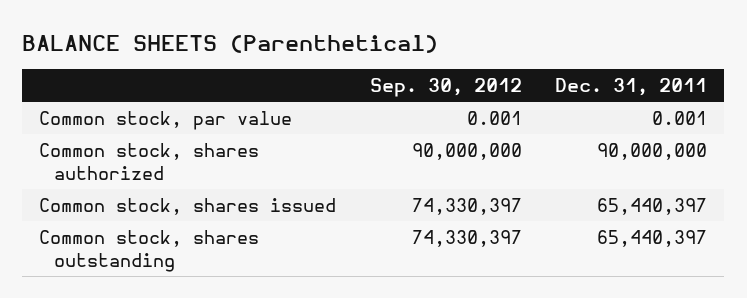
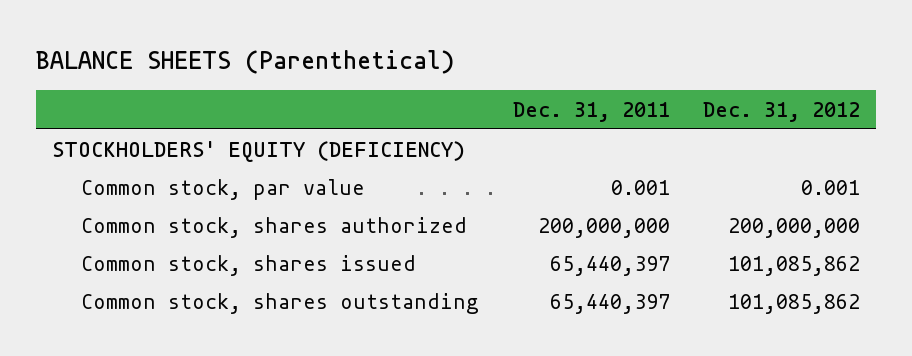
- | Sep. 30, 2012 | Dec. 31, 2011
+ | Dec. 31, 2011 | Dec. 31, 2012
+ STOCKHOLDERS' EQUITY (DEFICIENCY)
- Common stock, shares authorized | 90,000,000 | 90,000,000
+ Common stock, shares authorized | 200,000,000 | 200,000,000

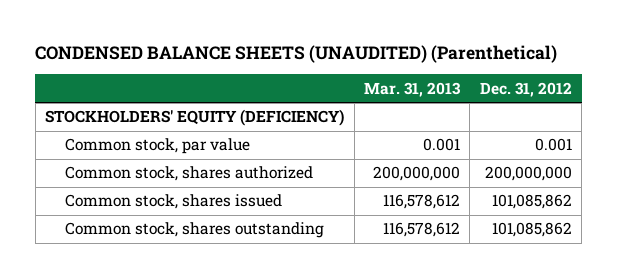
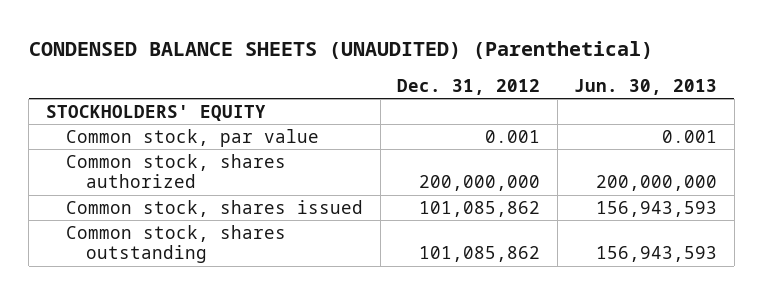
- | Mar. 31, 2013 | Dec. 31, 2012
+ | Dec. 31, 2012 | Jun. 30, 2013
- STOCKHOLDERS' EQUITY (DEFICIENCY)
+ STOCKHOLDERS' EQUITY

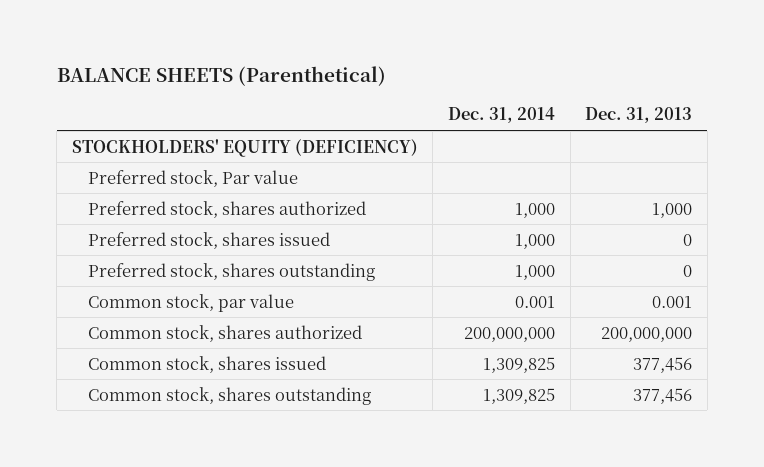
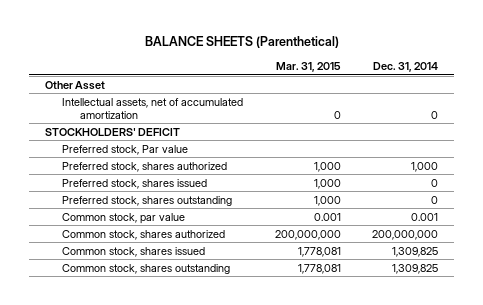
- | Dec. 31, 2014 | Dec. 31, 2013
+ | Mar. 31, 2015 | Dec. 31, 2014
- STOCKHOLDERS' EQUITY (DEFICIENCY)
+ Other Asset
+ Intellectual assets, net of accumulated amortization | 0 | 0
+ STOCKHOLDERS' DEFICIT
- Preferred stock, shares issued | 1,000 | 0
- Preferred stock, shares outstanding | 1,000 | 0
+ Preferred stock, shares issued | 1,000 | 0
+ Preferred stock, shares outstanding | 1,000 | 0

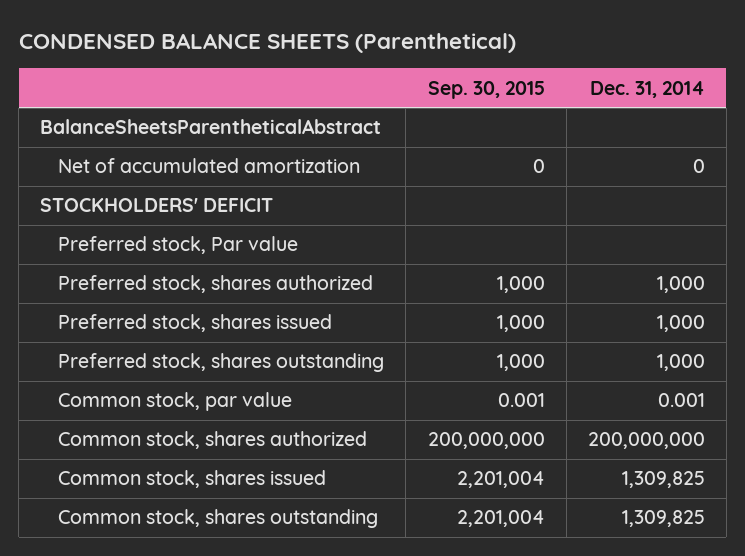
- BALANCE SHEETS (Parenthetical)
+ CONDENSED BALANCE SHEETS (Parenthetical)
- | Mar. 31, 2015 | Dec. 31, 2014
+ | Sep. 30, 2015 | Dec. 31, 2014
- Other Asset
- Intellectual assets, net of accumulated amortization | 0 | 0
+ BalanceSheetsParentheticalAbstract
+ Net of accumulated amortization | 0 | 0
- Preferred stock, shares issued | 1,000 | 0
- Preferred stock, shares outstanding | 1,000 | 0
+ Preferred stock, shares issued | 1,000 | 1,000
+ Preferred stock, shares outstanding | 1,000 | 1,000

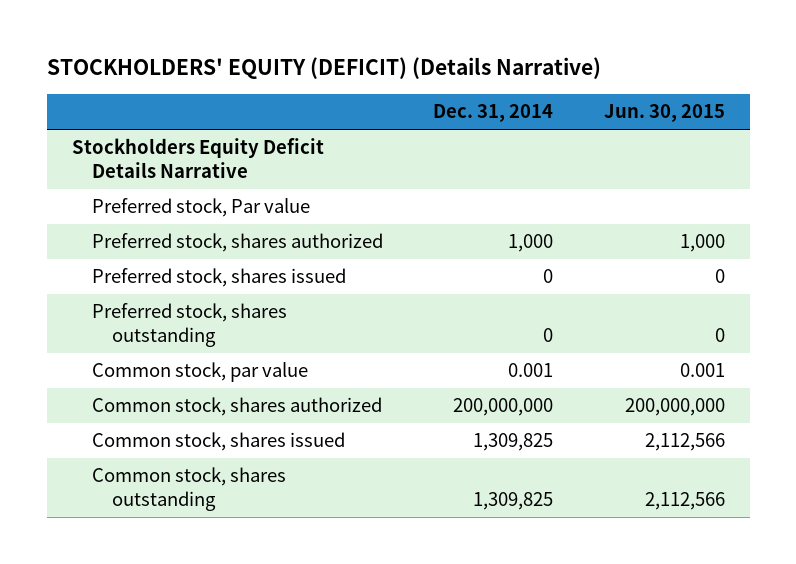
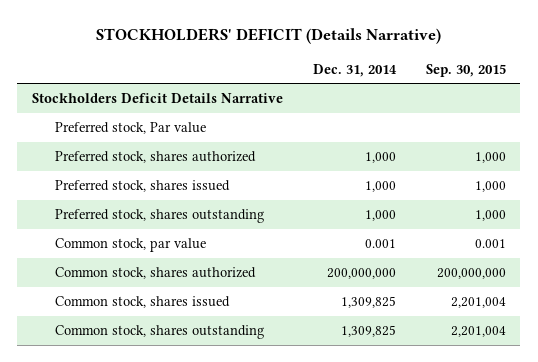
- STOCKHOLDERS' EQUITY (DEFICIT) (Details Narrative)
+ STOCKHOLDERS' DEFICIT (Details Narrative)
- | Dec. 31, 2014 | Jun. 30, 2015
+ | Dec. 31, 2014 | Sep. 30, 2015
- Stockholders Equity Deficit Details Narrative
+ Stockholders Deficit Details Narrative
- Preferred stock, shares issued | 0 | 0
- Preferred stock, shares outstanding | 0 | 0
+ Preferred stock, shares issued | 1,000 | 1,000
+ Preferred stock, shares outstanding | 1,000 | 1,000

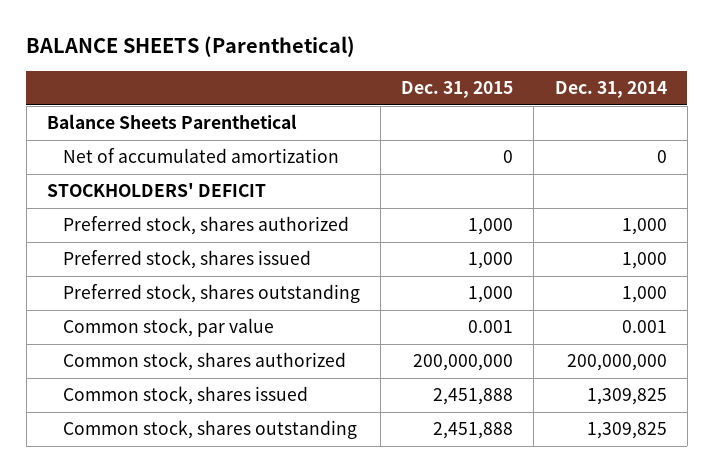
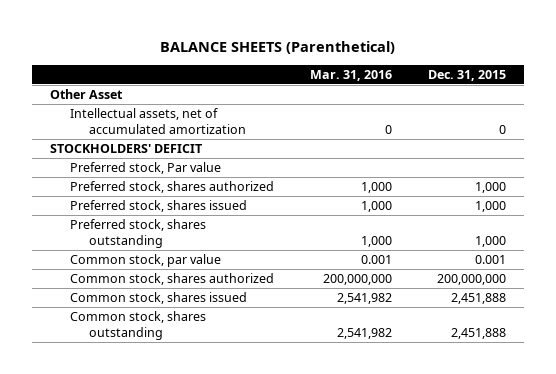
- | Dec. 31, 2015 | Dec. 31, 2014
+ | Mar. 31, 2016 | Dec. 31, 2015
- Balance Sheets Parenthetical
- Net of accumulated amortization | 0 | 0
+ Other Asset
+ Intellectual assets, net of accumulated amortization | 0 | 0
+ Preferred stock, Par value

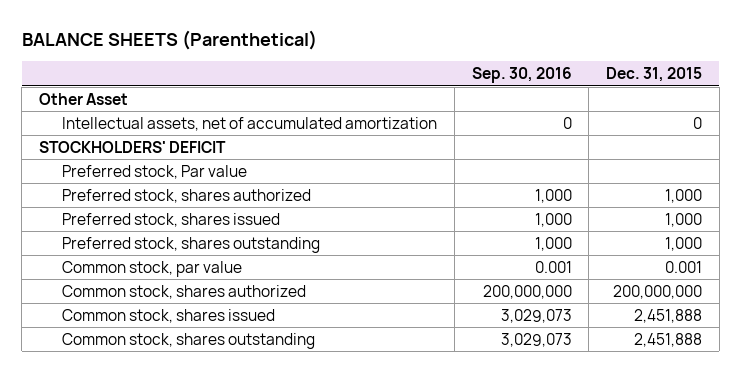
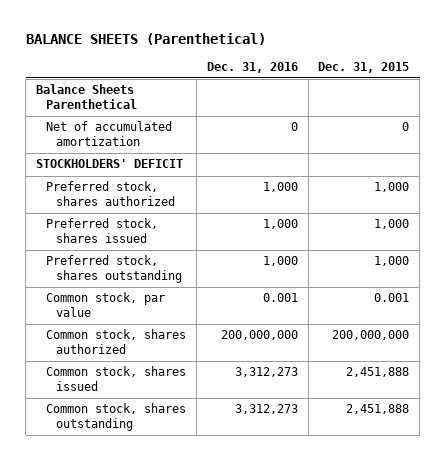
- | Sep. 30, 2016 | Dec. 31, 2015
+ | Dec. 31, 2016 | Dec. 31, 2015
- Other Asset
- Intellectual assets, net of accumulated amortization | 0 | 0
+ Balance Sheets Parenthetical
+ Net of accumulated amortization | 0 | 0
- Preferred stock, Par value

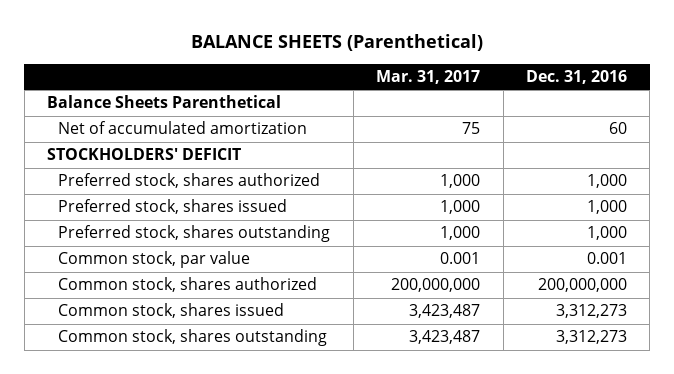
- | Dec. 31, 2016 | Dec. 31, 2015
+ | Mar. 31, 2017 | Dec. 31, 2016
- Net of accumulated amortization | 0 | 0
+ Net of accumulated amortization | 75 | 60

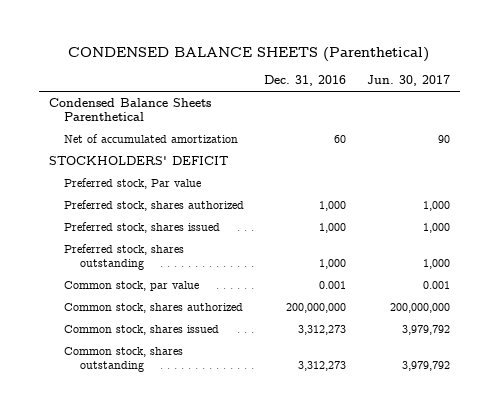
- BALANCE SHEETS (Parenthetical)
+ CONDENSED BALANCE SHEETS (Parenthetical)
- | Mar. 31, 2017 | Dec. 31, 2016
+ | Dec. 31, 2016 | Jun. 30, 2017
- Balance Sheets Parenthetical
+ Condensed Balance Sheets Parenthetical
+ Preferred stock, Par value

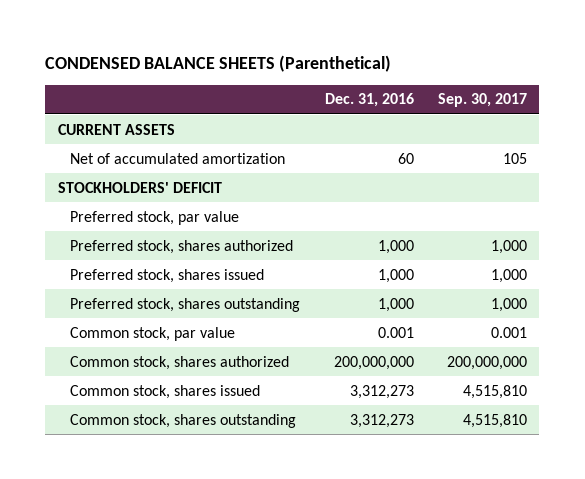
- | Dec. 31, 2016 | Jun. 30, 2017
+ | Dec. 31, 2016 | Sep. 30, 2017
- Condensed Balance Sheets Parenthetical
+ CURRENT ASSETS
- Preferred stock, Par value
+ Preferred stock, par value

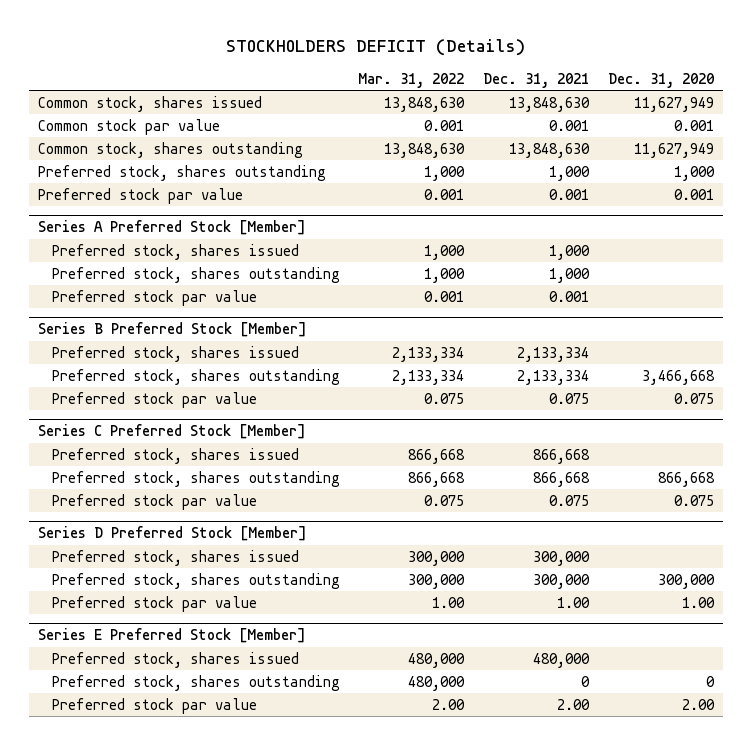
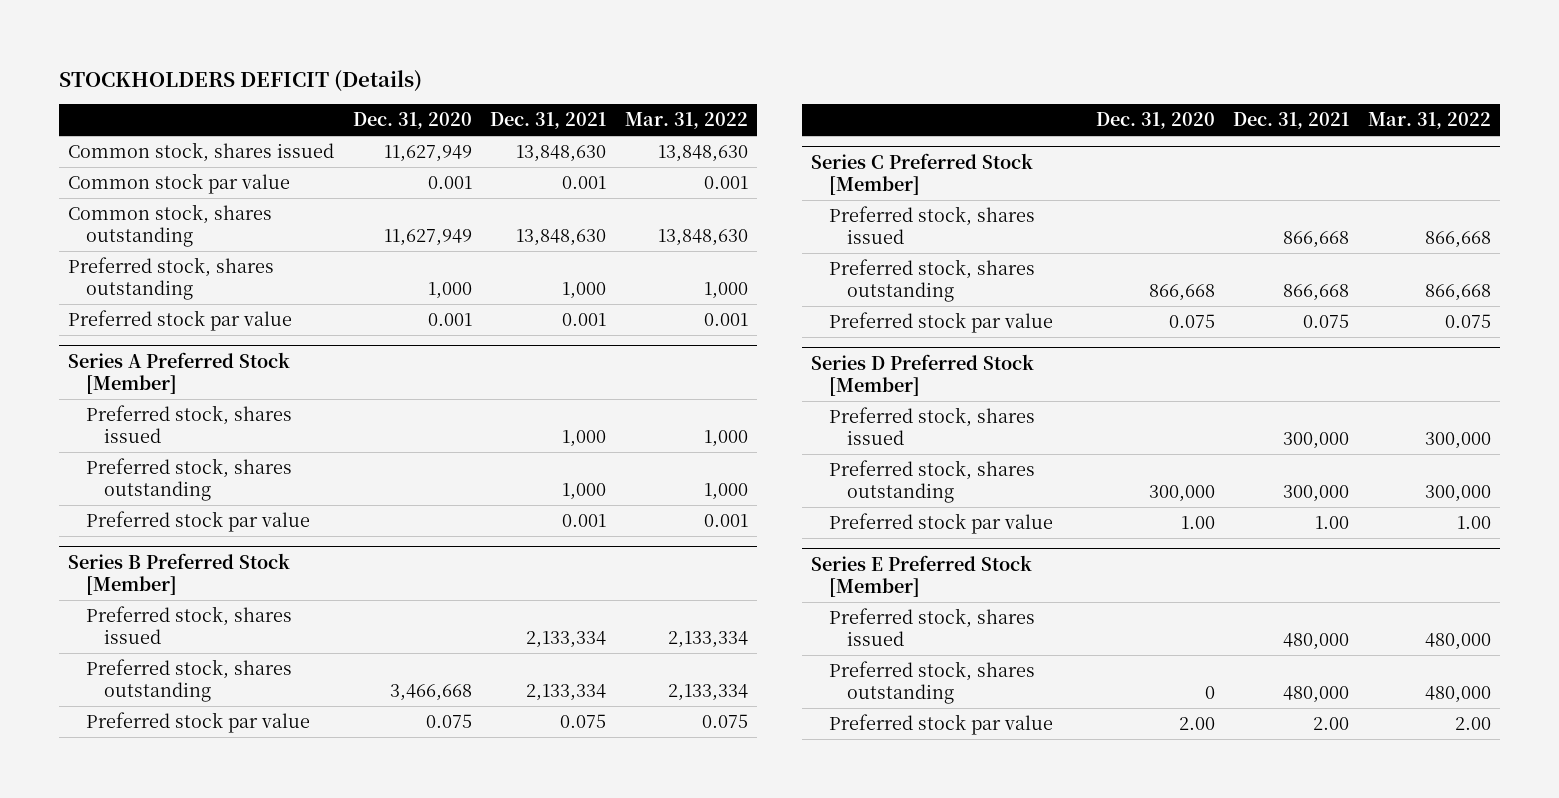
- | Mar. 31, 2022 | Dec. 31, 2021 | Dec. 31, 2020
+ | Dec. 31, 2020 | Dec. 31, 2021 | Mar. 31, 2022
@ Series E Preferred Stock [Member]
- Preferred stock, shares outstanding | 480,000 | 0 | 0
+ Preferred stock, shares outstanding | 0 | 480,000 | 480,000

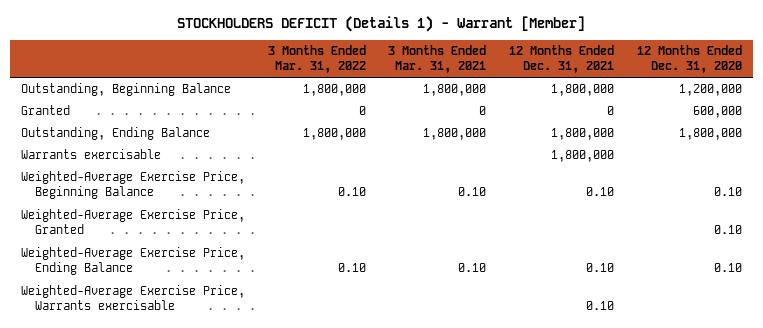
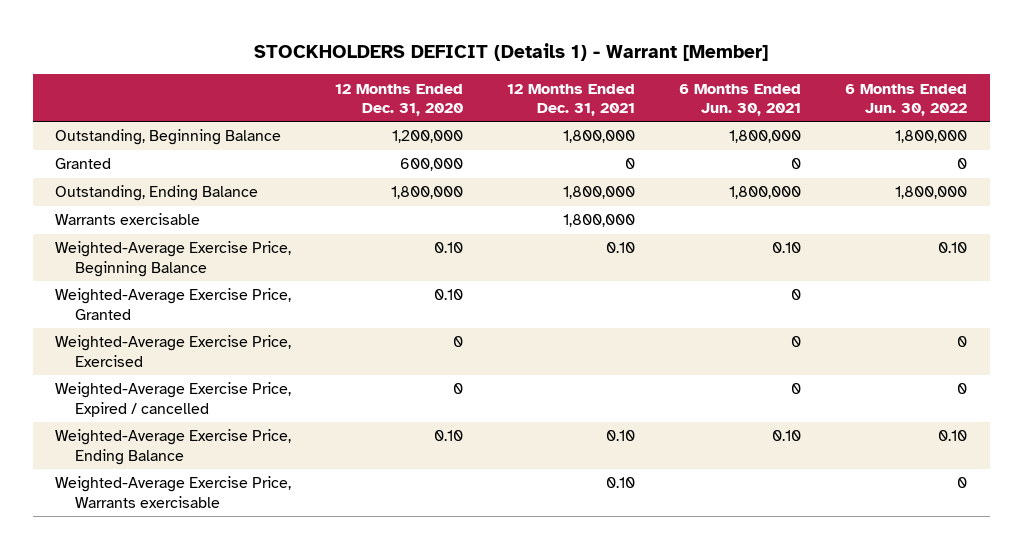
- | 3 Months Ended Mar. 31, 2022 | 3 Months Ended Mar. 31, 2021 | 12 Months Ended Dec. 31, 2021 | 12 Months Ended Dec. 31, 2020
+ | 12 Months Ended Dec. 31, 2020 | 12 Months Ended Dec. 31, 2021 | 6 Months Ended Jun. 30, 2021 | 6 Months Ended Jun. 30, 2022
+ Weighted-Average Exercise Price, Exercised | 0 | | 0 | 0
+ Weighted-Average Exercise Price, Expired / cancelled | 0 | | 0 | 0

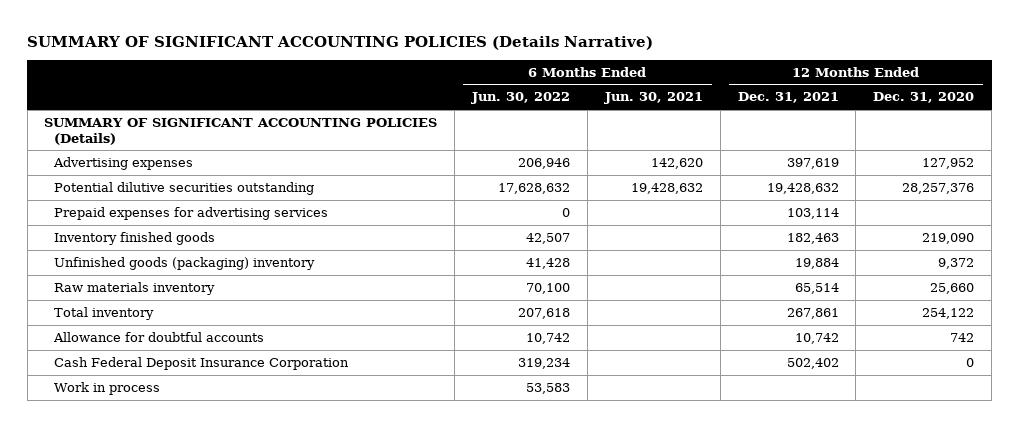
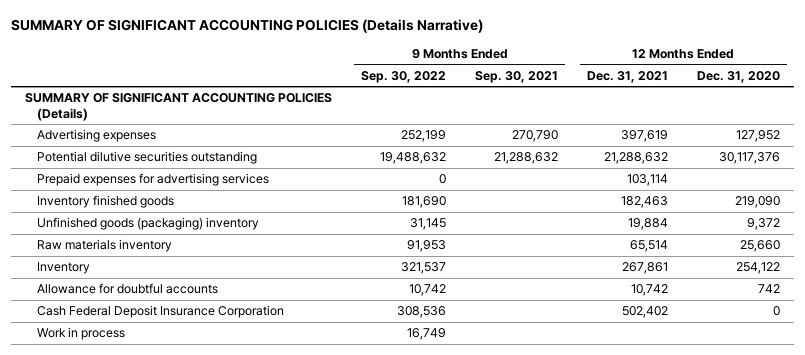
- | 6 Months Ended Jun. 30, 2022 | 6 Months Ended Jun. 30, 2021 | 12 Months Ended Dec. 31, 2021 | 12 Months Ended Dec. 31, 2020
+ | 9 Months Ended Sep. 30, 2022 | 9 Months Ended Sep. 30, 2021 | 12 Months Ended Dec. 31, 2021 | 12 Months Ended Dec. 31, 2020
- Potential dilutive securities outstanding | 17,628,632 | 19,428,632 | 19,428,632 | 28,257,376
+ Potential dilutive securities outstanding | 19,488,632 | 21,288,632 | 21,288,632 | 30,117,376
- Total inventory | 207,618 | | 267,861 | 254,122
+ Inventory | 321,537 | | 267,861 | 254,122

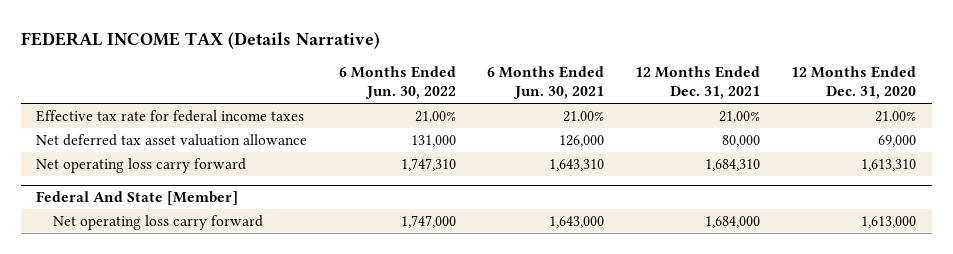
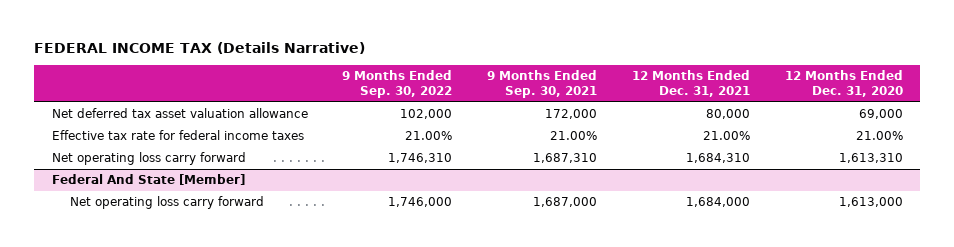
- | 6 Months Ended Jun. 30, 2022 | 6 Months Ended Jun. 30, 2021 | 12 Months Ended Dec. 31, 2021 | 12 Months Ended Dec. 31, 2020
+ | 9 Months Ended Sep. 30, 2022 | 9 Months Ended Sep. 30, 2021 | 12 Months Ended Dec. 31, 2021 | 12 Months Ended Dec. 31, 2020
moved down: Effective tax rate for federal income taxes | 21.00% | 21.00% | 21.00% | 21.00%

